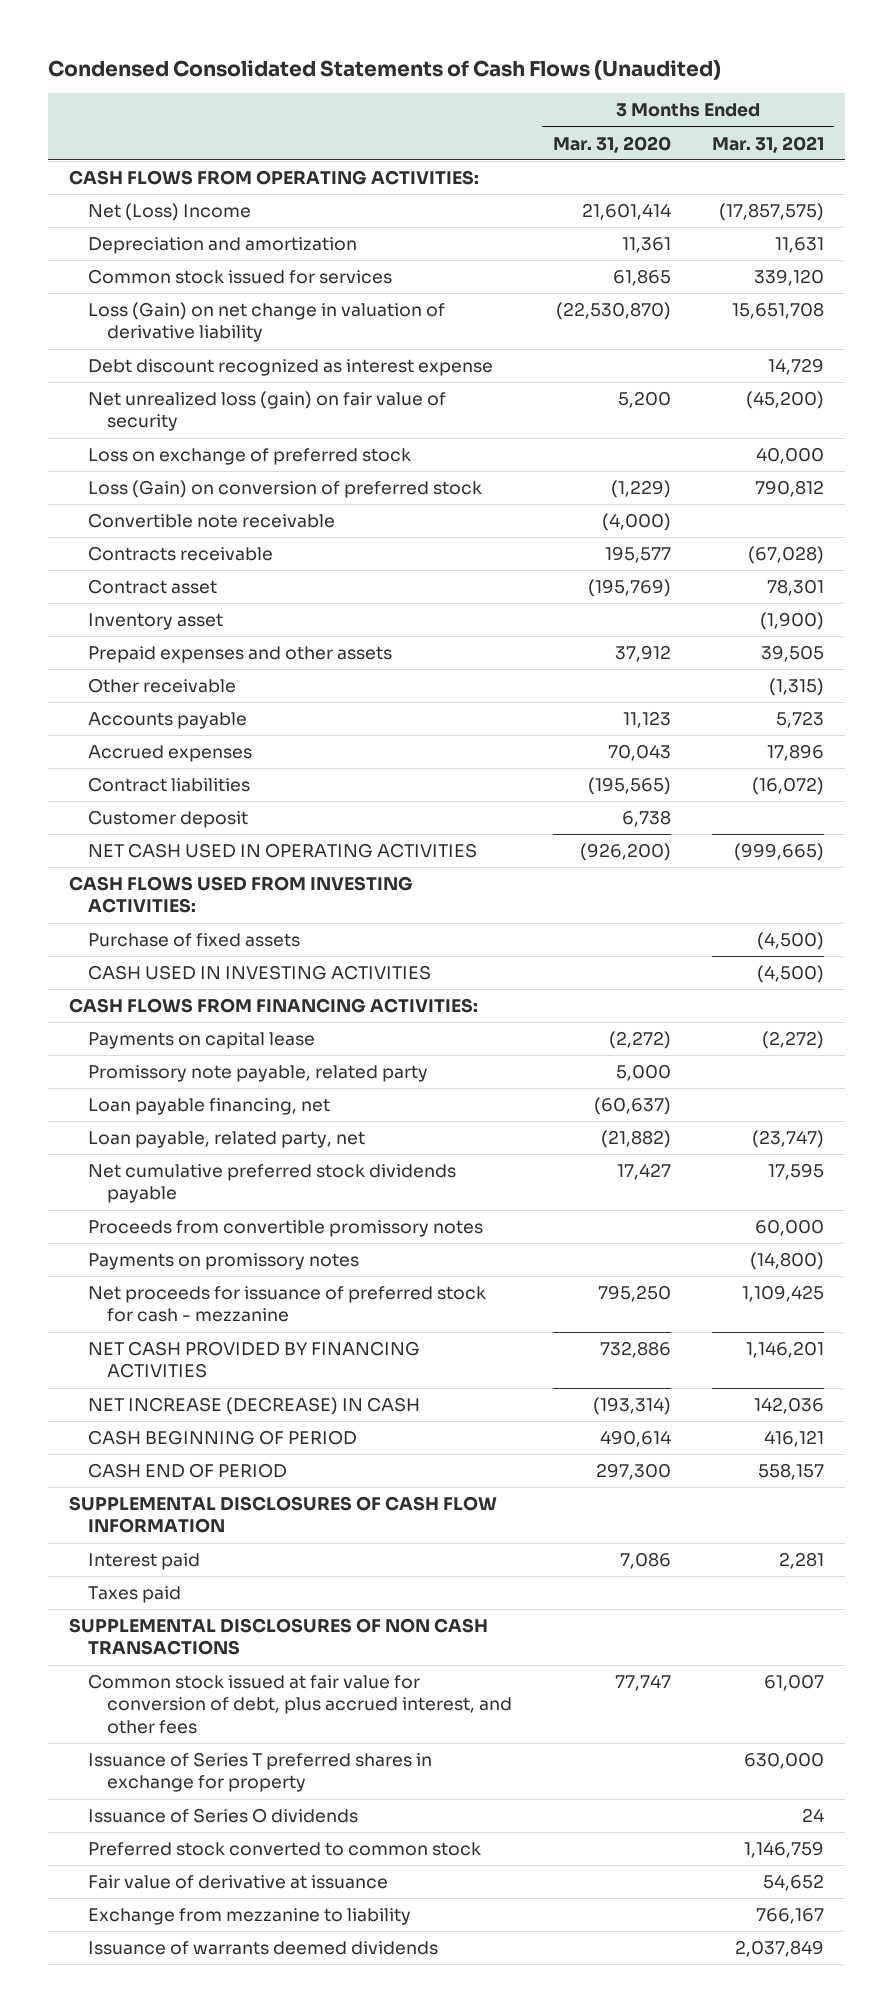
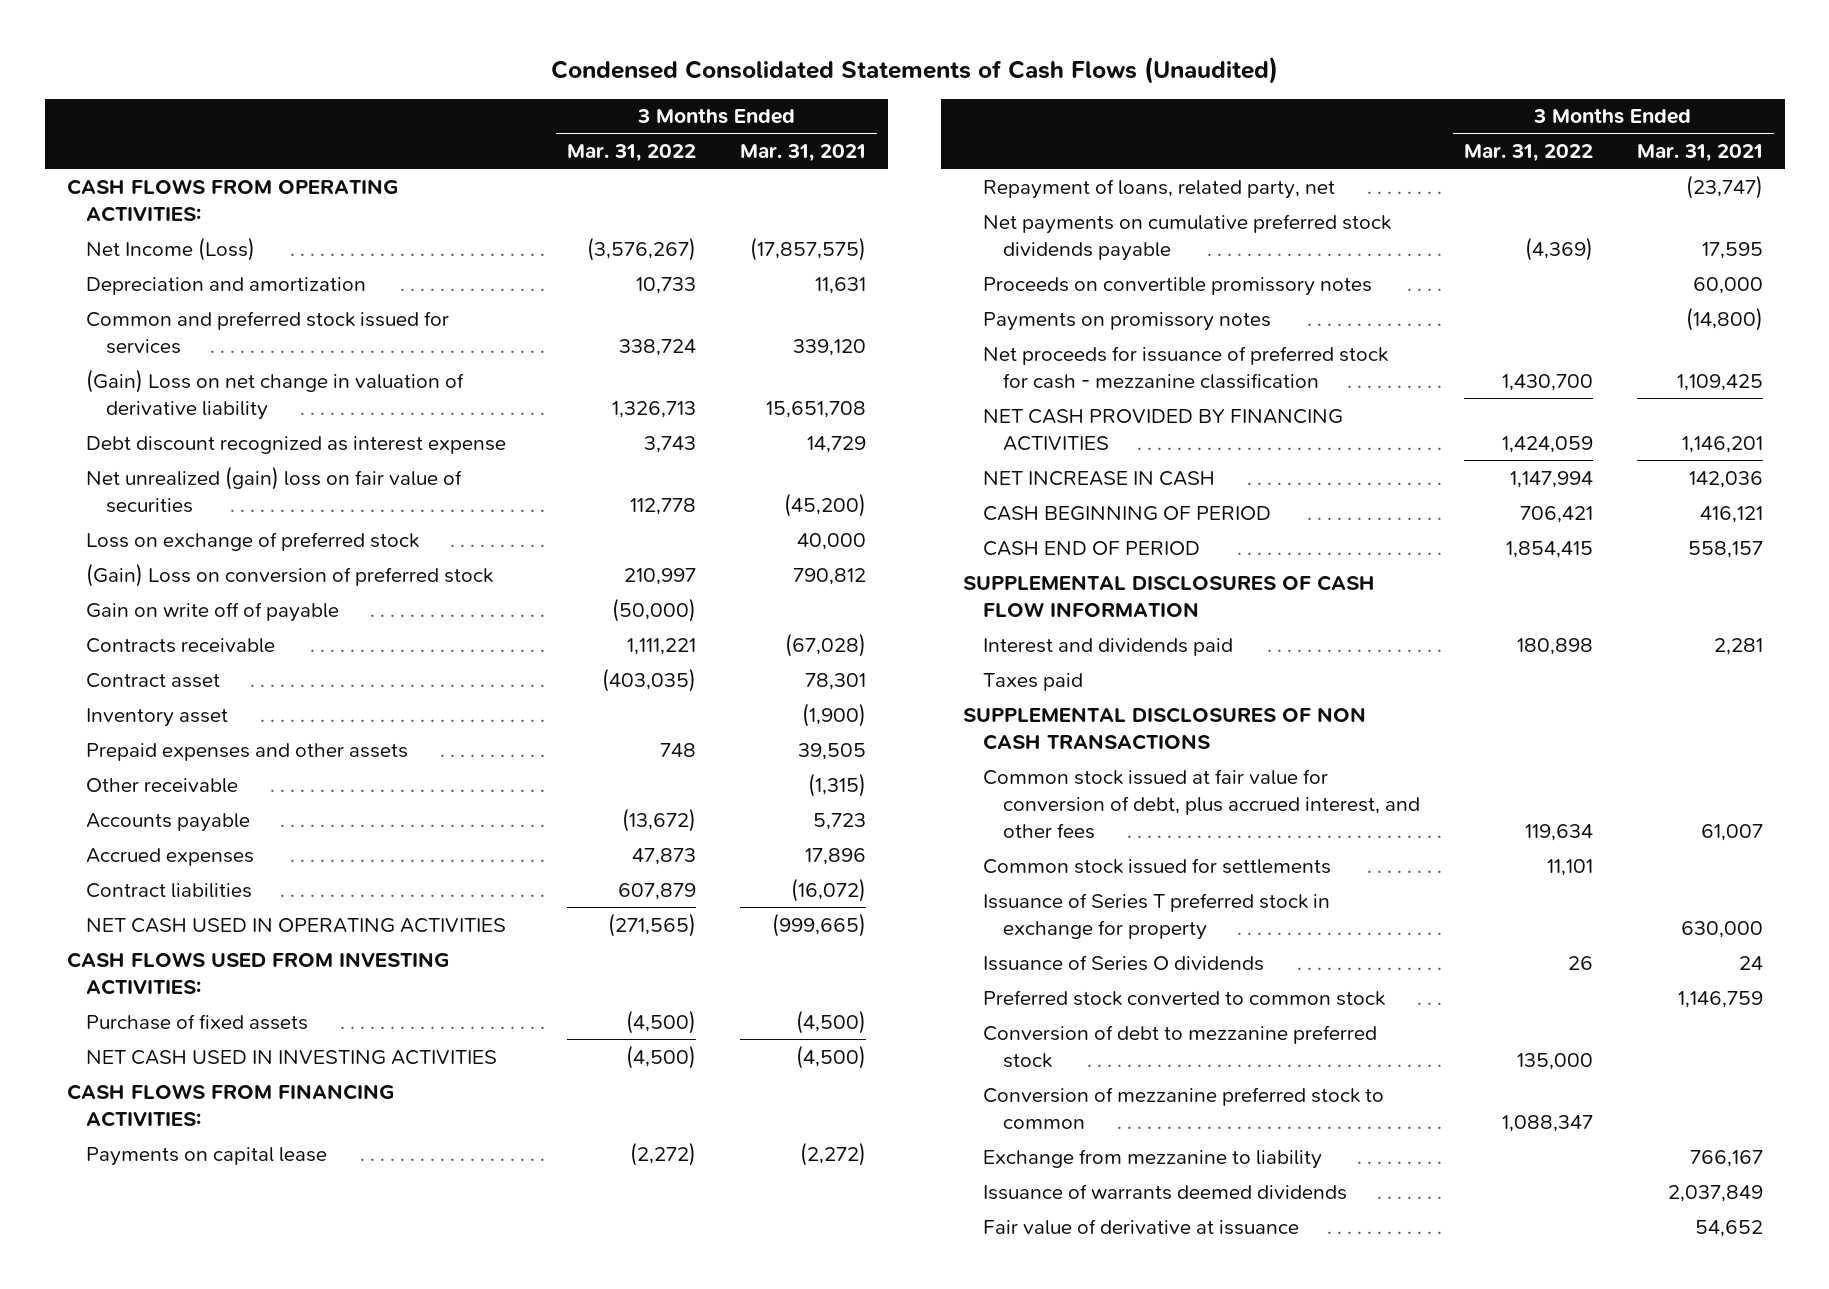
- | 3 Months Ended Mar. 31, 2020 | 3 Months Ended Mar. 31, 2021
+ | 3 Months Ended Mar. 31, 2022 | 3 Months Ended Mar. 31, 2021
- Net (Loss) Income | 21,601,414 | (17,857,575)
+ Net Income (Loss) | (3,576,267) | (17,857,575)
- Common stock issued for services | 61,865 | 339,120
- Loss (Gain) on net change in valuation of derivative liability | (22,530,870) | 15,651,708
+ Common and preferred stock issued for services | 338,724 | 339,120
+ (Gain) Loss on net change in valuation of derivative liability | 1,326,713 | 15,651,708
- Net unrealized loss (gain) on fair value of security | 5,200 | (45,200)
+ Net unrealized (gain) loss on fair value of securities | 112,778 | (45,200)
- Loss (Gain) on conversion of preferred stock | (1,229) | 790,812
- Convertible note receivable | (4,000) |
+ (Gain) Loss on conversion of preferred stock | 210,997 | 790,812
+ Gain on write off of payable | (50,000) |
- Customer deposit | 6,738 |
- CASH USED IN INVESTING ACTIVITIES | | (4,500)
+ NET CASH USED IN INVESTING ACTIVITIES | (4,500) | (4,500)
- Promissory note payable, related party | 5,000 |
- Loan payable financing, net | (60,637) |
- Loan payable, related party, net | (21,882) | (23,747)
- Net cumulative preferred stock dividends payable | 17,427 | 17,595
- Proceeds from convertible promissory notes | | 60,000
+ Repayment of loans, related party, net | | (23,747)
+ Net payments on cumulative preferred stock dividends payable | (4,369) | 17,595
+ Proceeds on convertible promissory notes | | 60,000
- Net proceeds for issuance of preferred stock for cash - mezzanine | 795,250 | 1,109,425
+ Net proceeds for issuance of preferred stock for cash - mezzanine classification | 1,430,700 | 1,109,425
- NET INCREASE (DECREASE) IN CASH | (193,314) | 142,036
+ NET INCREASE IN CASH | 1,147,994 | 142,036
- Interest paid | 7,086 | 2,281
+ Interest and dividends paid | 180,898 | 2,281
- Issuance of Series T preferred shares in exchange for property | | 630,000
+ Common stock issued for settlements | 11,101 |
+ Issuance of Series T preferred stock in exchange for property | | 630,000
+ Conversion of debt to mezzanine preferred stock | 135,000 |
+ Conversion of mezzanine preferred stock to common | 1,088,347 |
moved down: Fair value of derivative at issuance | | 54,652

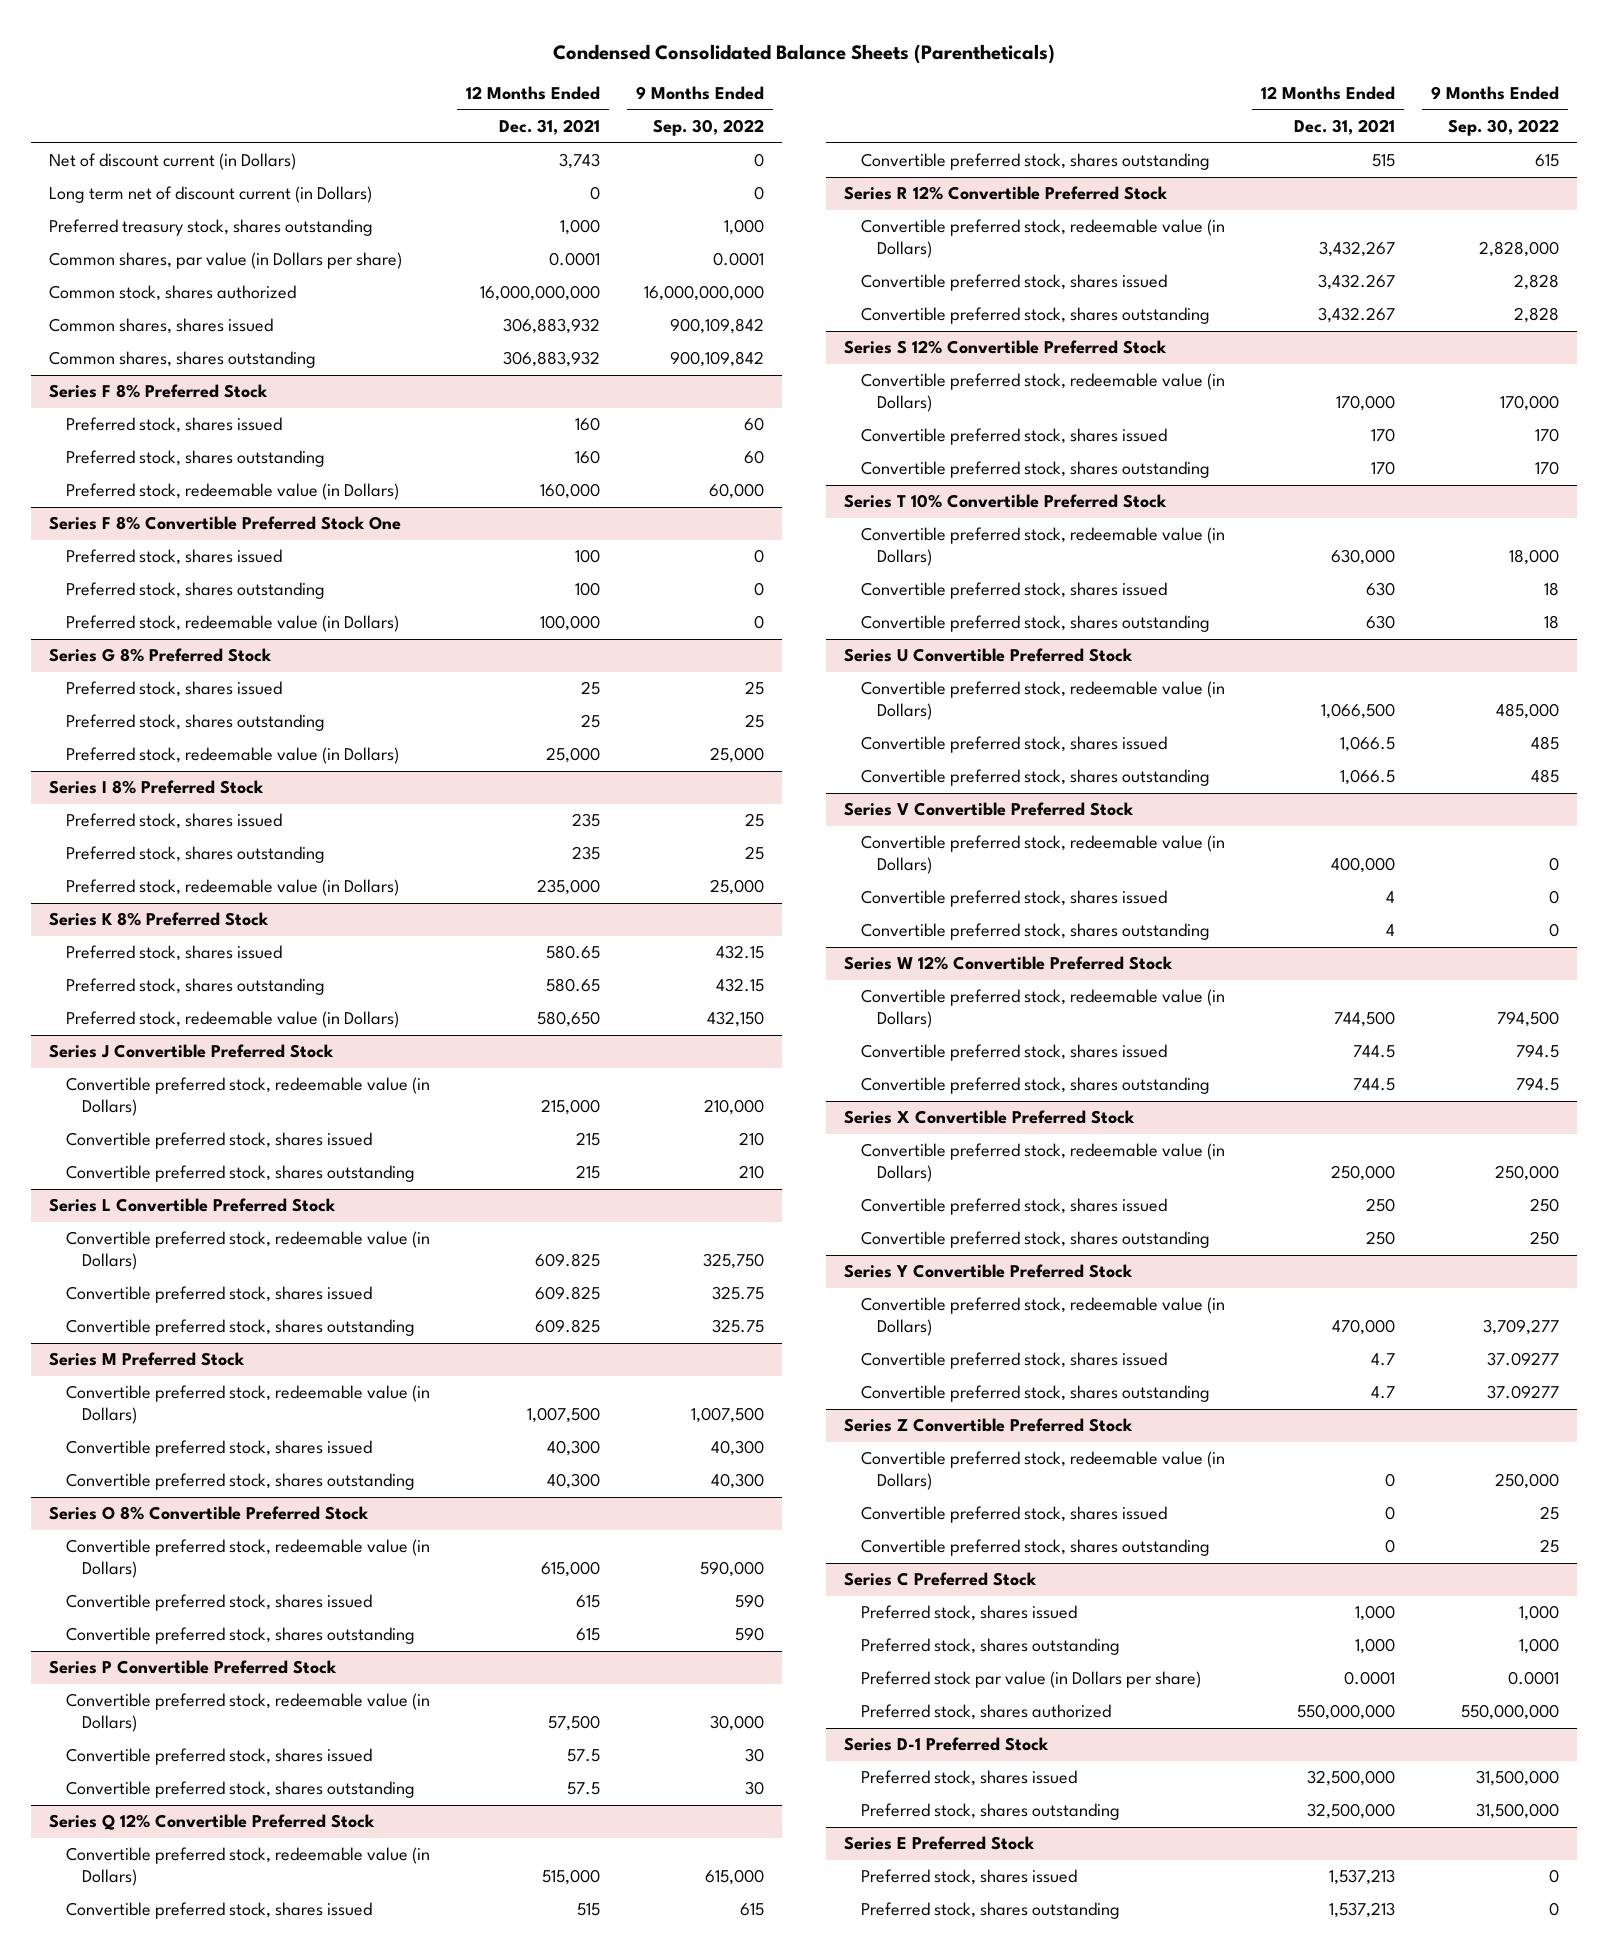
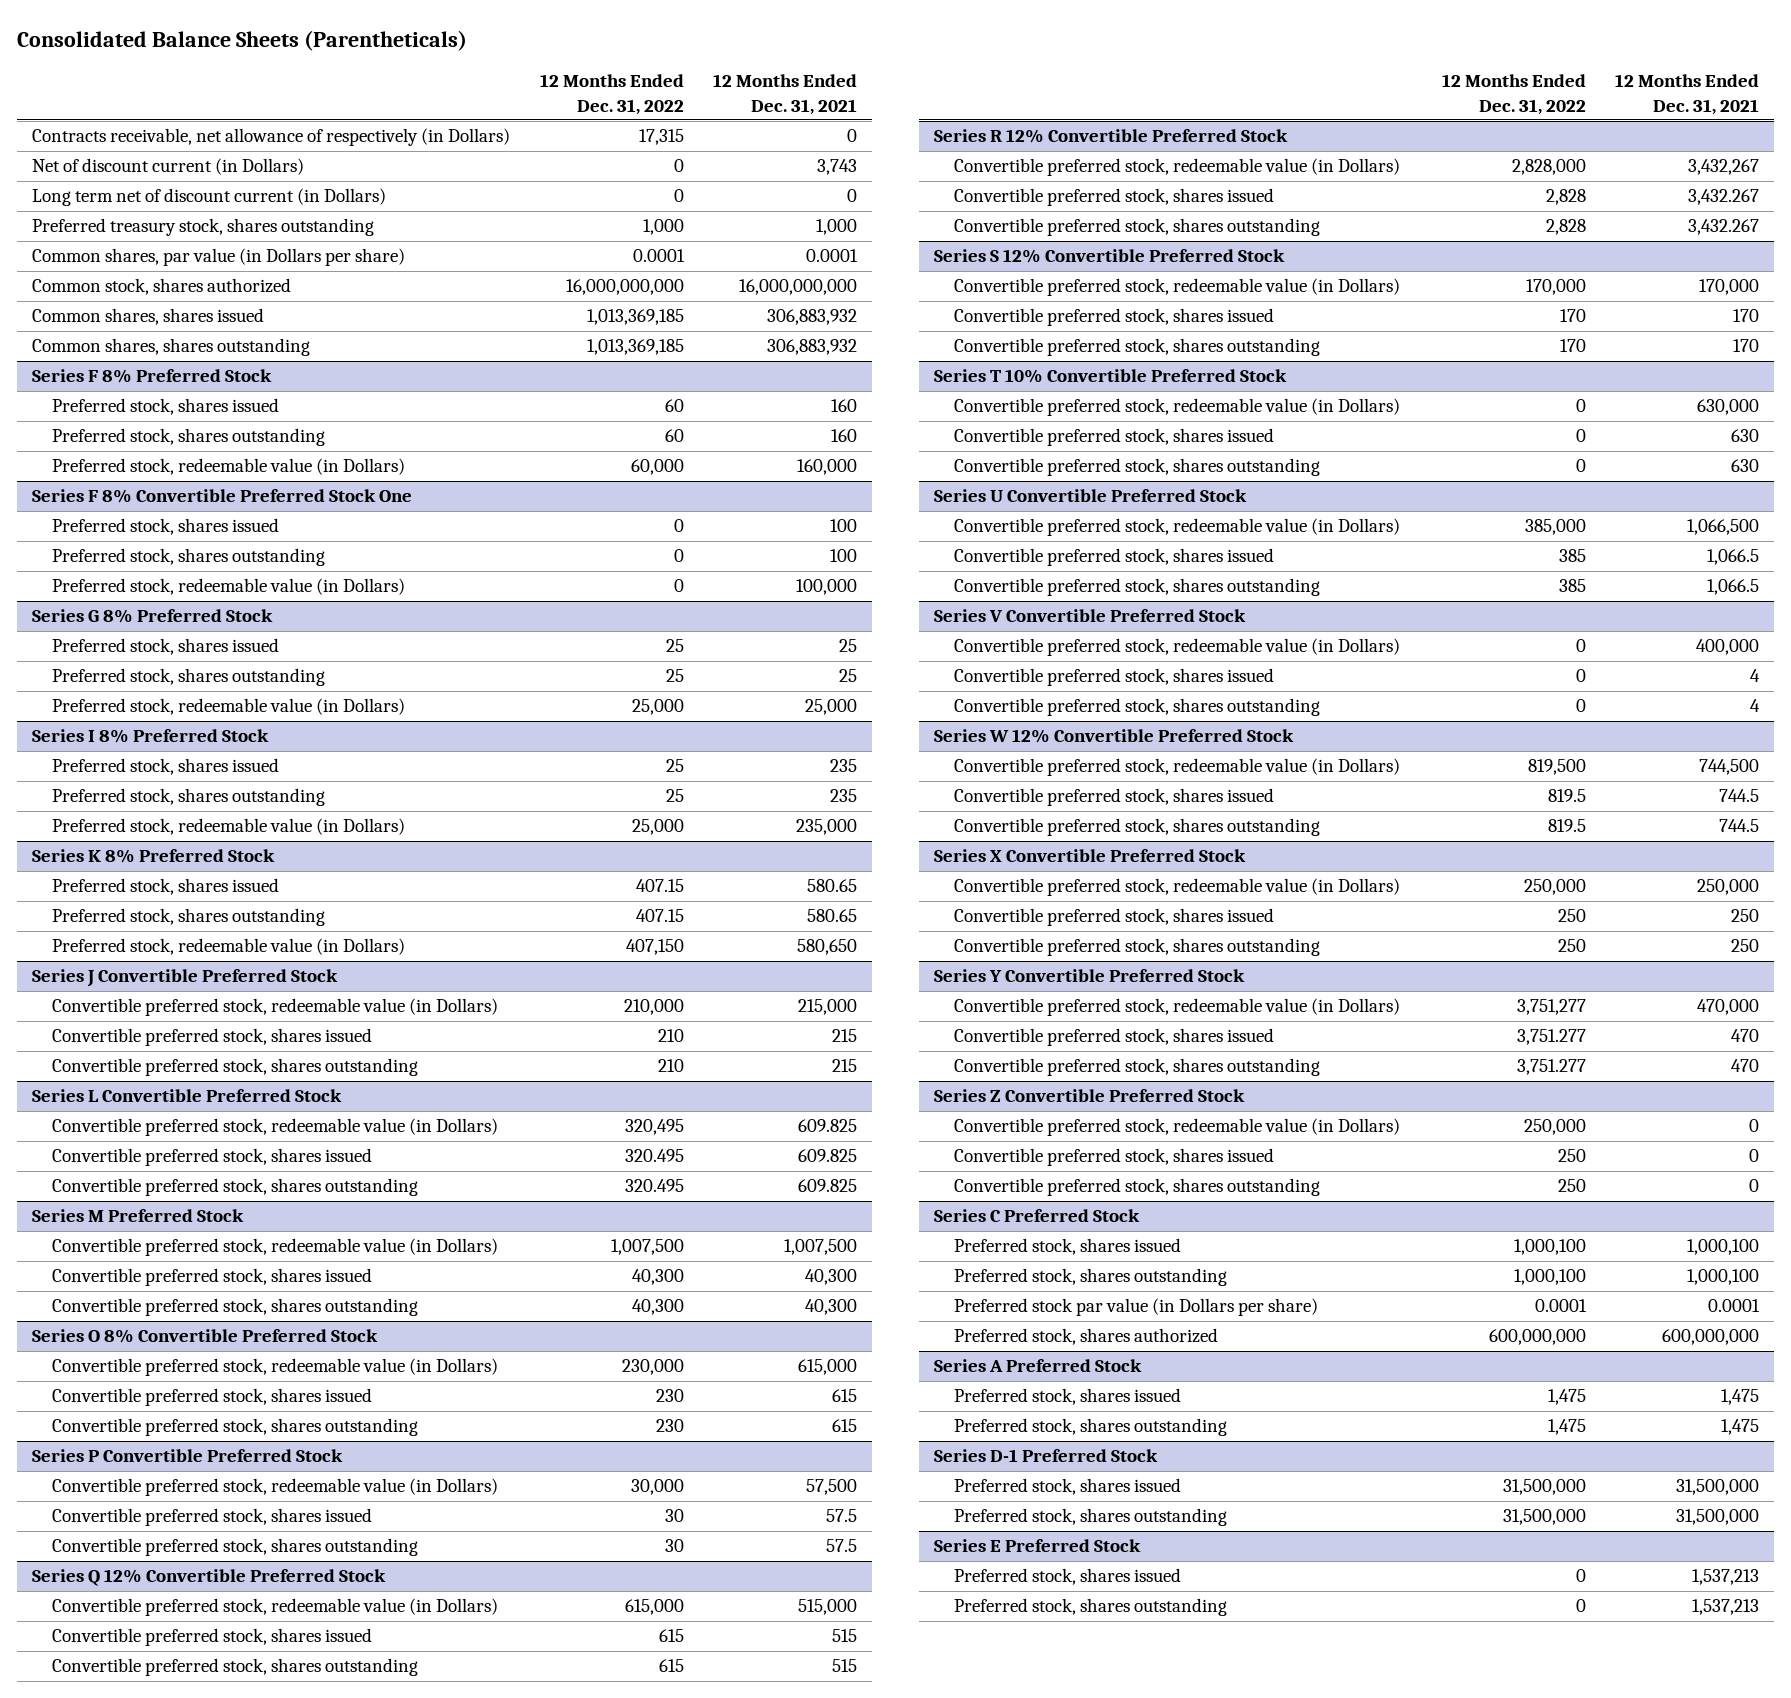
- Condensed Consolidated Balance Sheets (Parentheticals)
+ Consolidated Balance Sheets (Parentheticals)
- | 12 Months Ended Dec. 31, 2021 | 9 Months Ended Sep. 30, 2022
+ | 12 Months Ended Dec. 31, 2022 | 12 Months Ended Dec. 31, 2021
+ Contracts receivable, net allowance of respectively (in Dollars) | 17,315 | 0
@ Series Y Convertible Preferred Stock
- Convertible preferred stock, shares issued | 4.7 | 37.09277
- Convertible preferred stock, shares outstanding | 4.7 | 37.09277
+ Convertible preferred stock, shares issued | 3,751.277 | 470
+ Convertible preferred stock, shares outstanding | 3,751.277 | 470
@ Series C Preferred Stock
- Preferred stock, shares issued | 1,000 | 1,000
- Preferred stock, shares outstanding | 1,000 | 1,000
+ Preferred stock, shares issued | 1,000,100 | 1,000,100
+ Preferred stock, shares outstanding | 1,000,100 | 1,000,100
- Preferred stock, shares authorized | 550,000,000 | 550,000,000
+ Preferred stock, shares authorized | 600,000,000 | 600,000,000
+ Series A Preferred Stock
+ Preferred stock, shares issued | 1,475 | 1,475
+ Preferred stock, shares outstanding | 1,475 | 1,475
@ Series D-1 Preferred Stock
- Preferred stock, shares issued | 32,500,000 | 31,500,000
- Preferred stock, shares outstanding | 32,500,000 | 31,500,000
+ Preferred stock, shares issued | 31,500,000 | 31,500,000
+ Preferred stock, shares outstanding | 31,500,000 | 31,500,000

